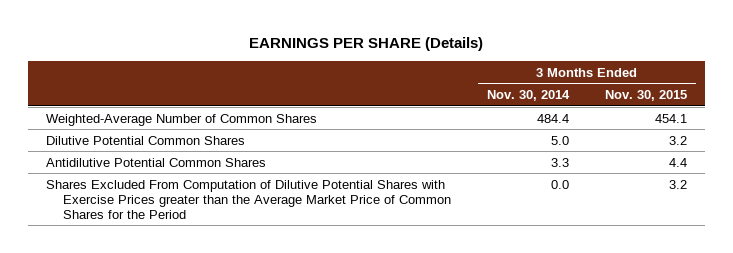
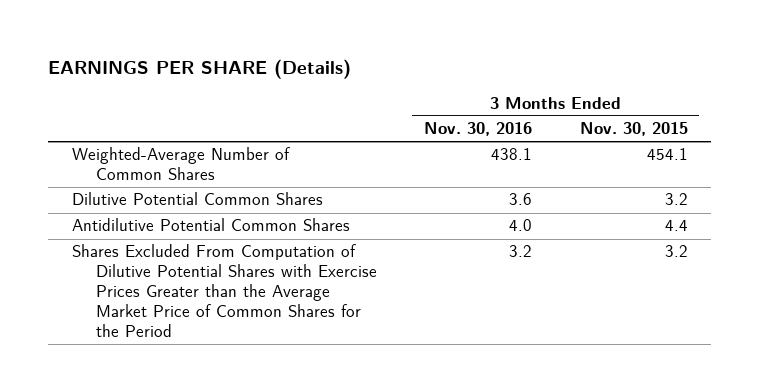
- | 3 Months Ended Nov. 30, 2014 | 3 Months Ended Nov. 30, 2015
+ | 3 Months Ended Nov. 30, 2016 | 3 Months Ended Nov. 30, 2015
- Shares Excluded From Computation of Dilutive Potential Shares with Exercise Prices greater than the Average Market Price of Common Shares for the Period | 0.0 | 3.2
+ Shares Excluded From Computation of Dilutive Potential Shares with Exercise Prices Greater than the Average Market Price of Common Shares for the Period | 3.2 | 3.2

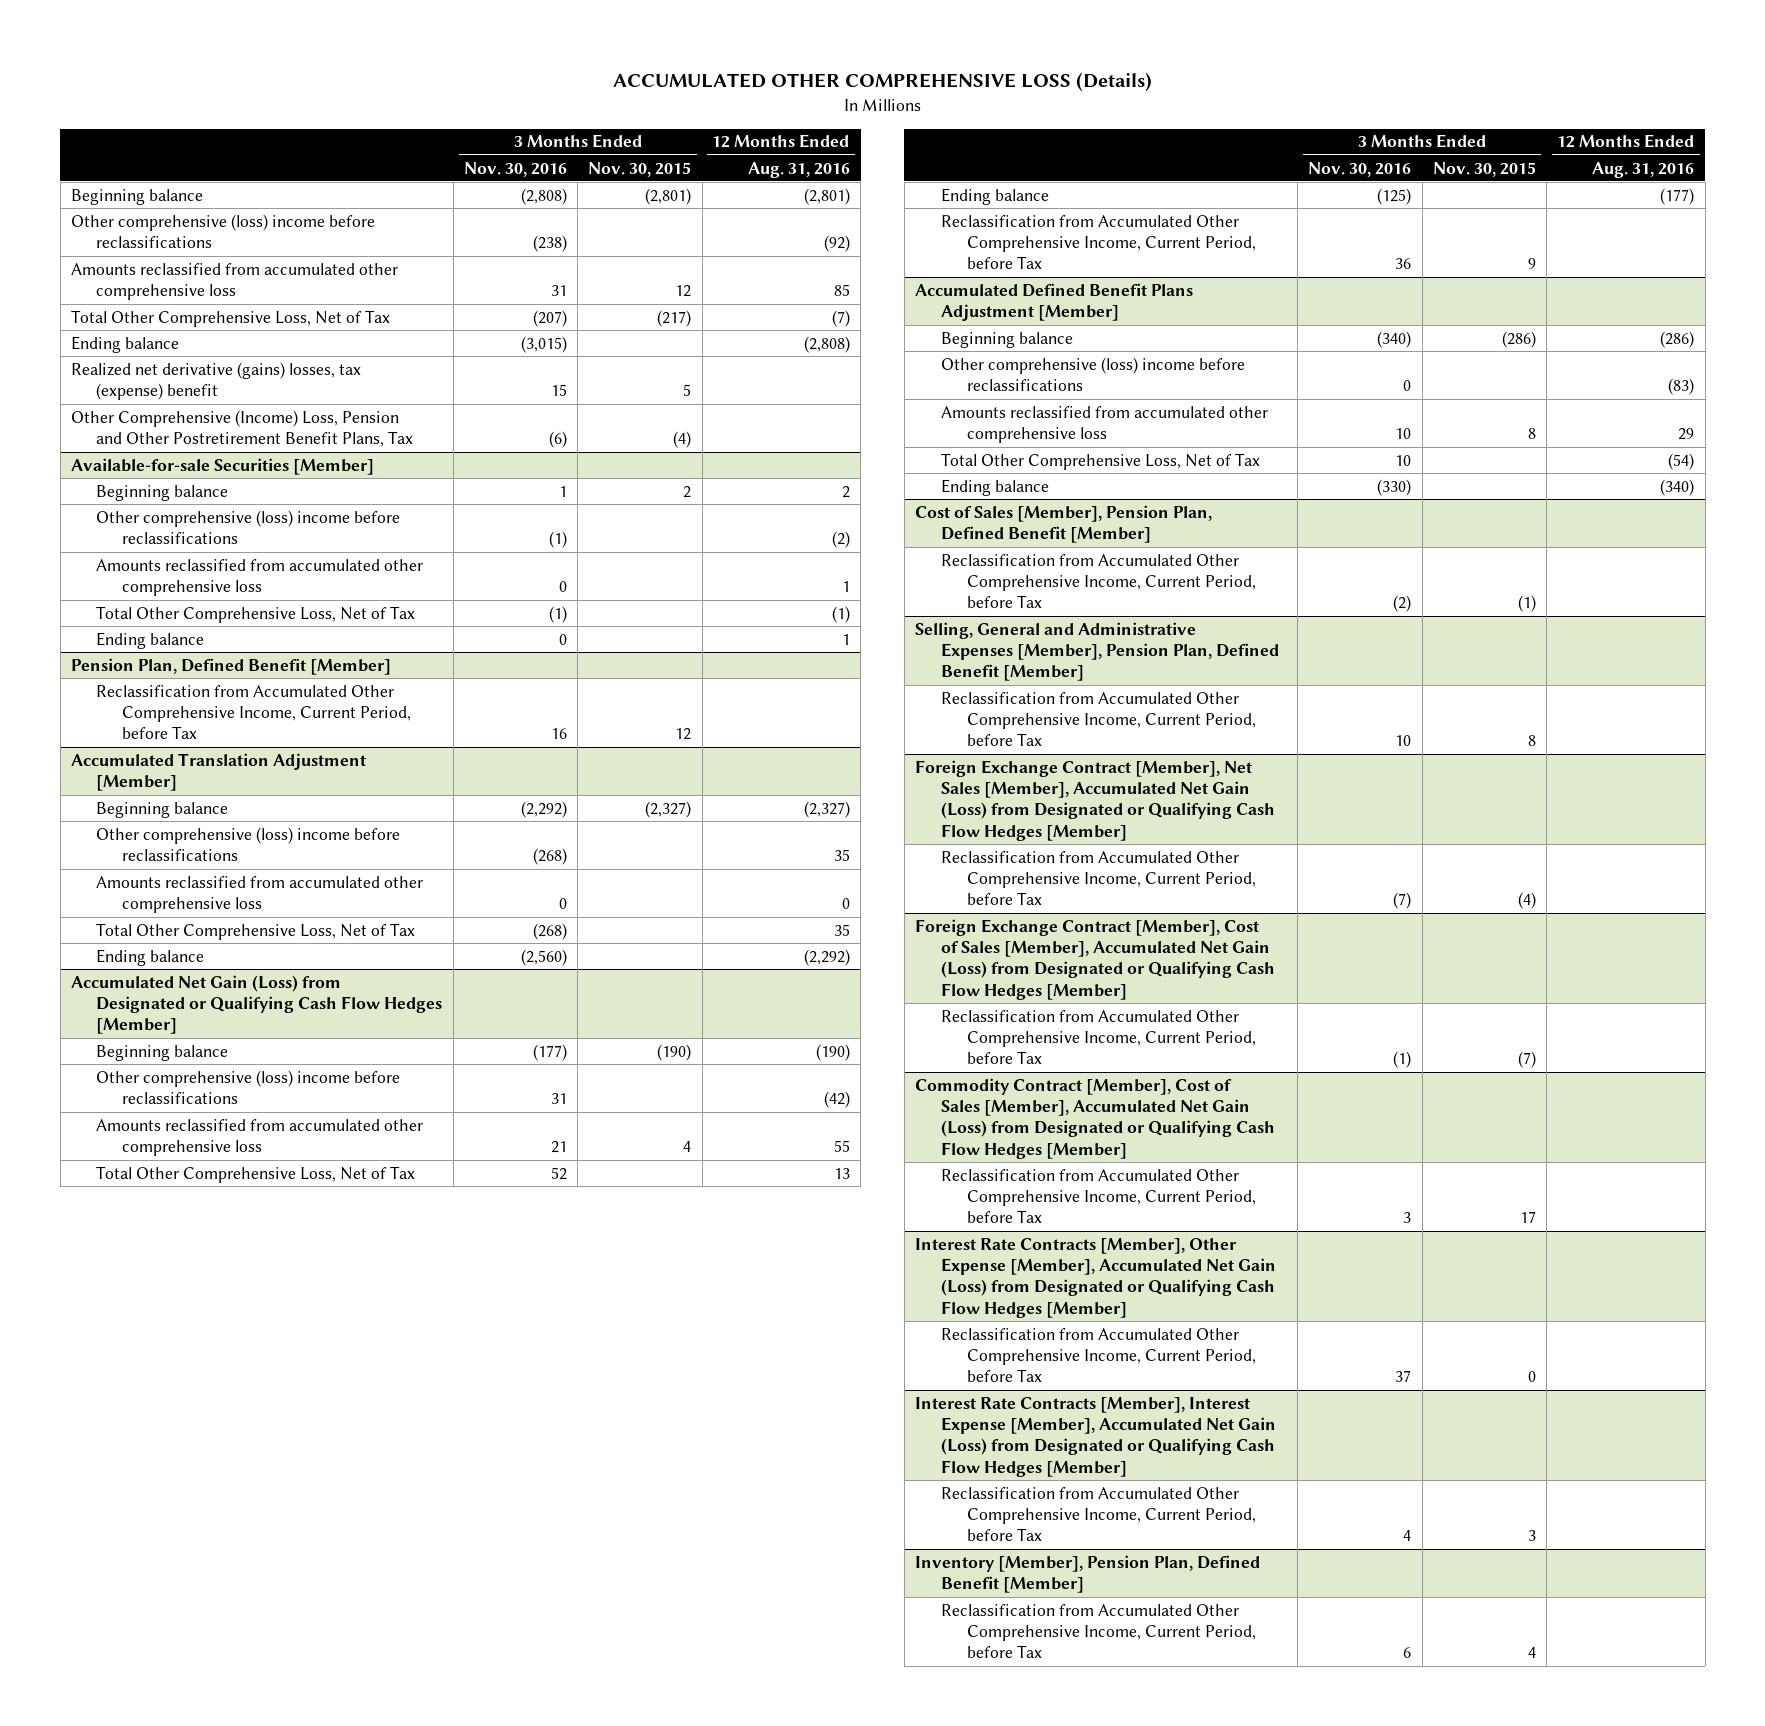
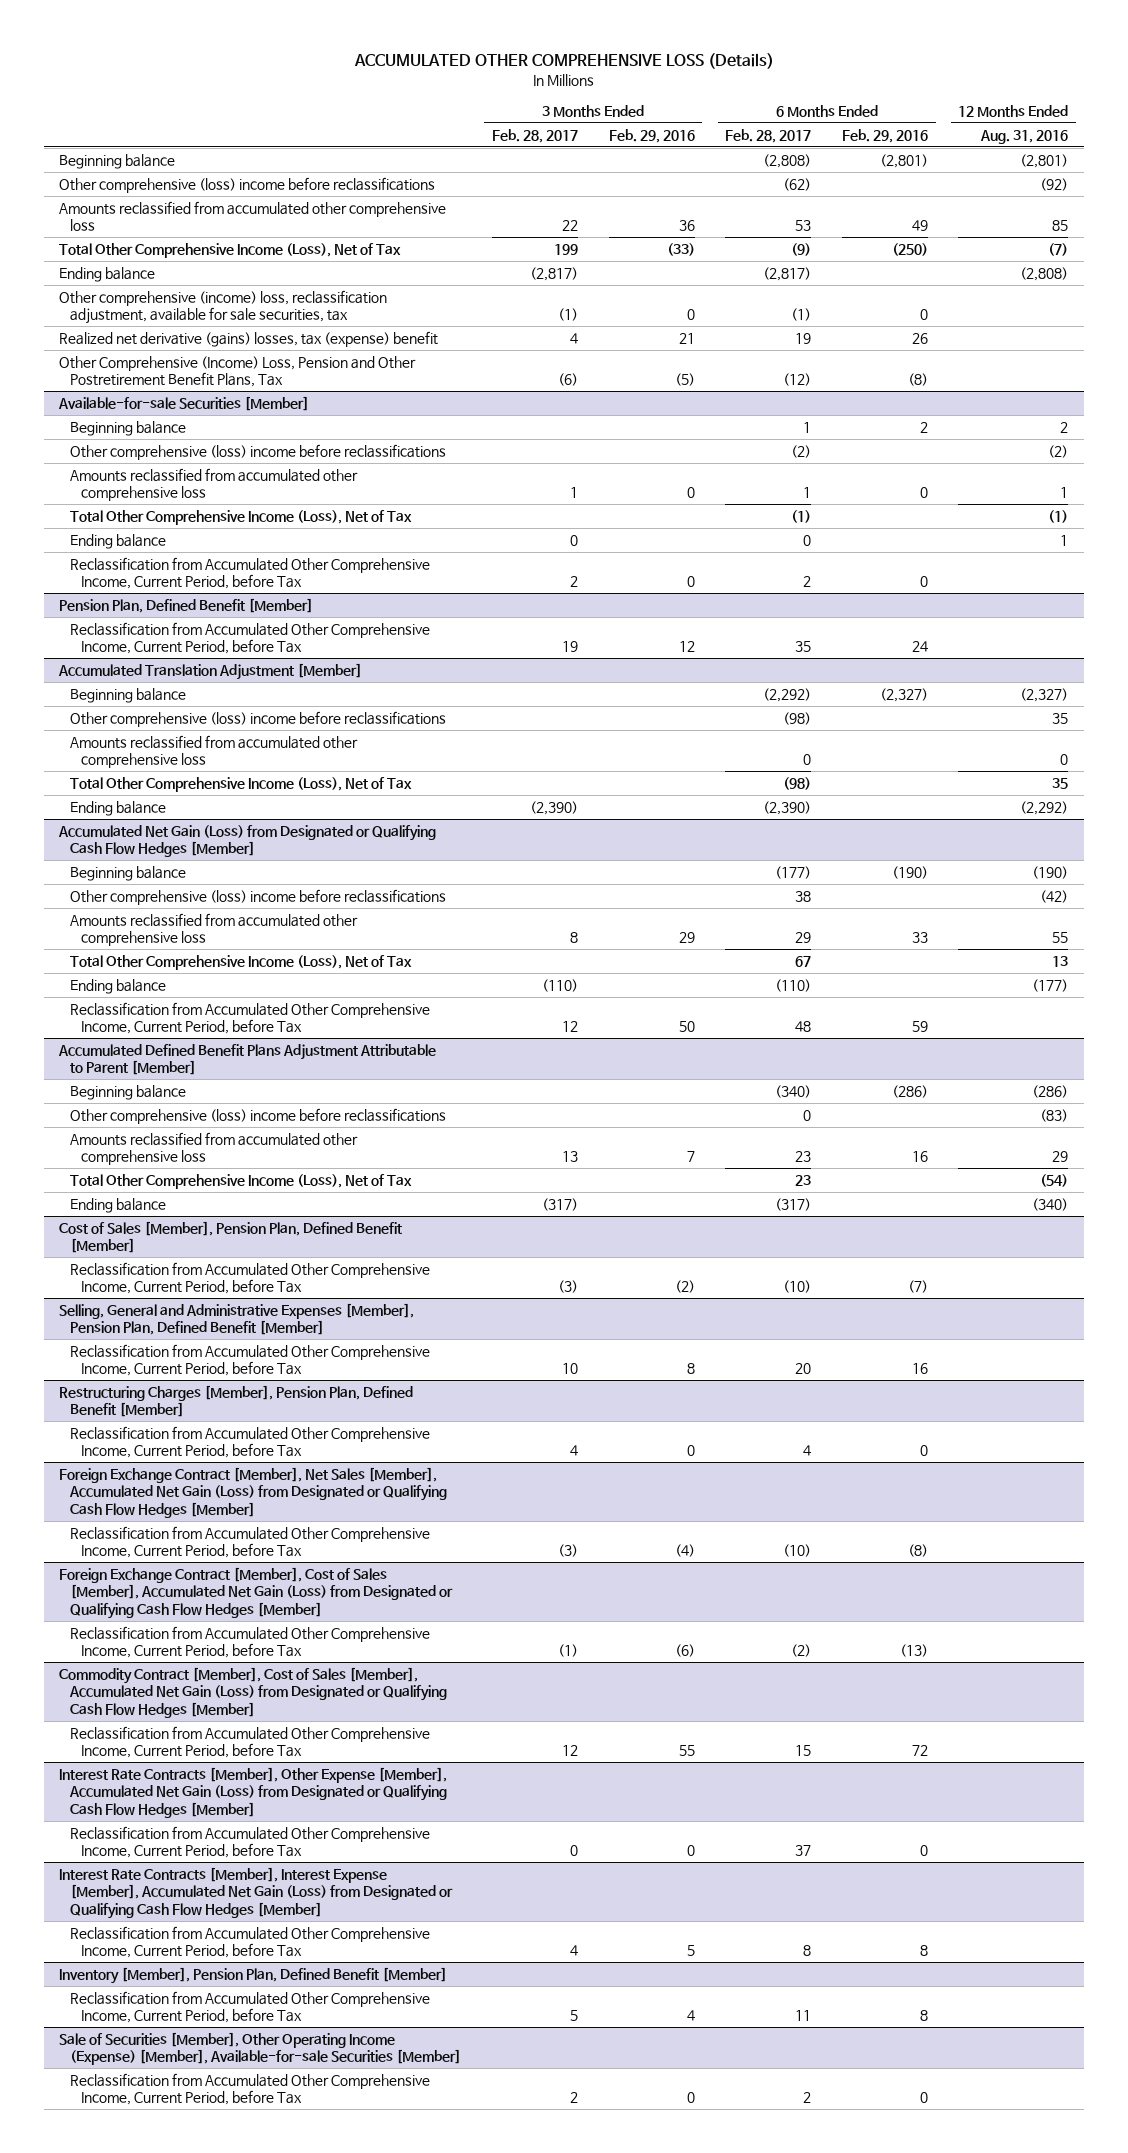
- | 3 Months Ended Nov. 30, 2016 | 3 Months Ended Nov. 30, 2015 | 12 Months Ended Aug. 31, 2016
+ | 3 Months Ended Feb. 28, 2017 | 3 Months Ended Feb. 29, 2016 | 6 Months Ended Feb. 28, 2017 | 6 Months Ended Feb. 29, 2016 | 12 Months Ended Aug. 31, 2016
- Total Other Comprehensive Loss, Net of Tax | (207) | (217) | (7)
+ Total Other Comprehensive Income (Loss), Net of Tax | 199 | (33) | (9) | (250) | (7)
+ Other comprehensive (income) loss, reclassification adjustment, available for sale securities, tax | (1) | 0 | (1) | 0 |
@ Available-for-sale Securities [Member]
- Total Other Comprehensive Loss, Net of Tax | (1) | | (1)
+ Total Other Comprehensive Income (Loss), Net of Tax | | | (1) | | (1)
+ Reclassification from Accumulated Other Comprehensive Income, Current Period, before Tax | 2 | 0 | 2 | 0 |
@ Accumulated Translation Adjustment [Member]
- Total Other Comprehensive Loss, Net of Tax | (268) | | 35
+ Total Other Comprehensive Income (Loss), Net of Tax | | | (98) | | 35
@ Accumulated Net Gain (Loss) from Designated or Qualifying Cash Flow Hedges [Member]
- Total Other Comprehensive Loss, Net of Tax | 52 | | 13
+ Total Other Comprehensive Income (Loss), Net of Tax | | | 67 | | 13
- Accumulated Defined Benefit Plans Adjustment [Member]
+ Accumulated Defined Benefit Plans Adjustment Attributable to Parent [Member]
- Total Other Comprehensive Loss, Net of Tax | 10 | | (54)
+ Total Other Comprehensive Income (Loss), Net of Tax | | | 23 | | (54)
+ Restructuring Charges [Member], Pension Plan, Defined Benefit [Member]
+ Reclassification from Accumulated Other Comprehensive Income, Current Period, before Tax | 4 | 0 | 4 | 0 |
+ Sale of Securities [Member], Other Operating Income (Expense) [Member], Available-for-sale Securities [Member]
+ Reclassification from Accumulated Other Comprehensive Income, Current Period, before Tax | 2 | 0 | 2 | 0 |

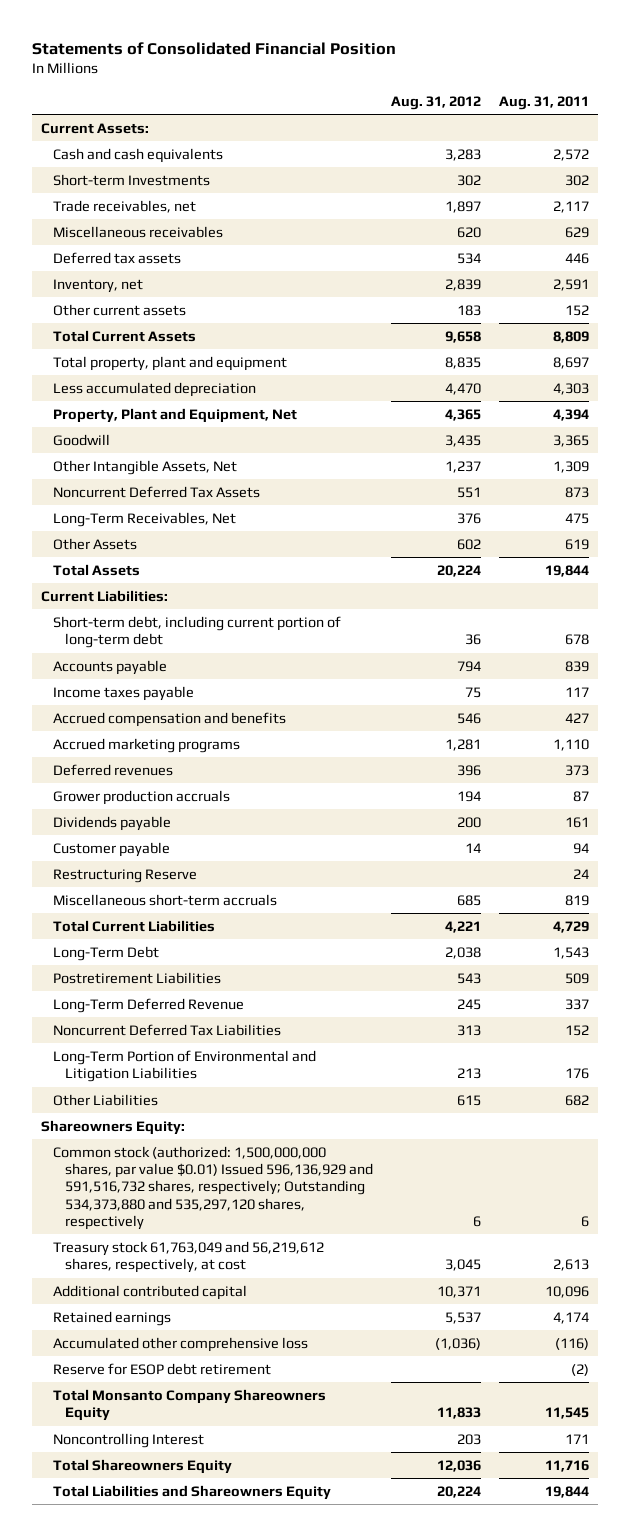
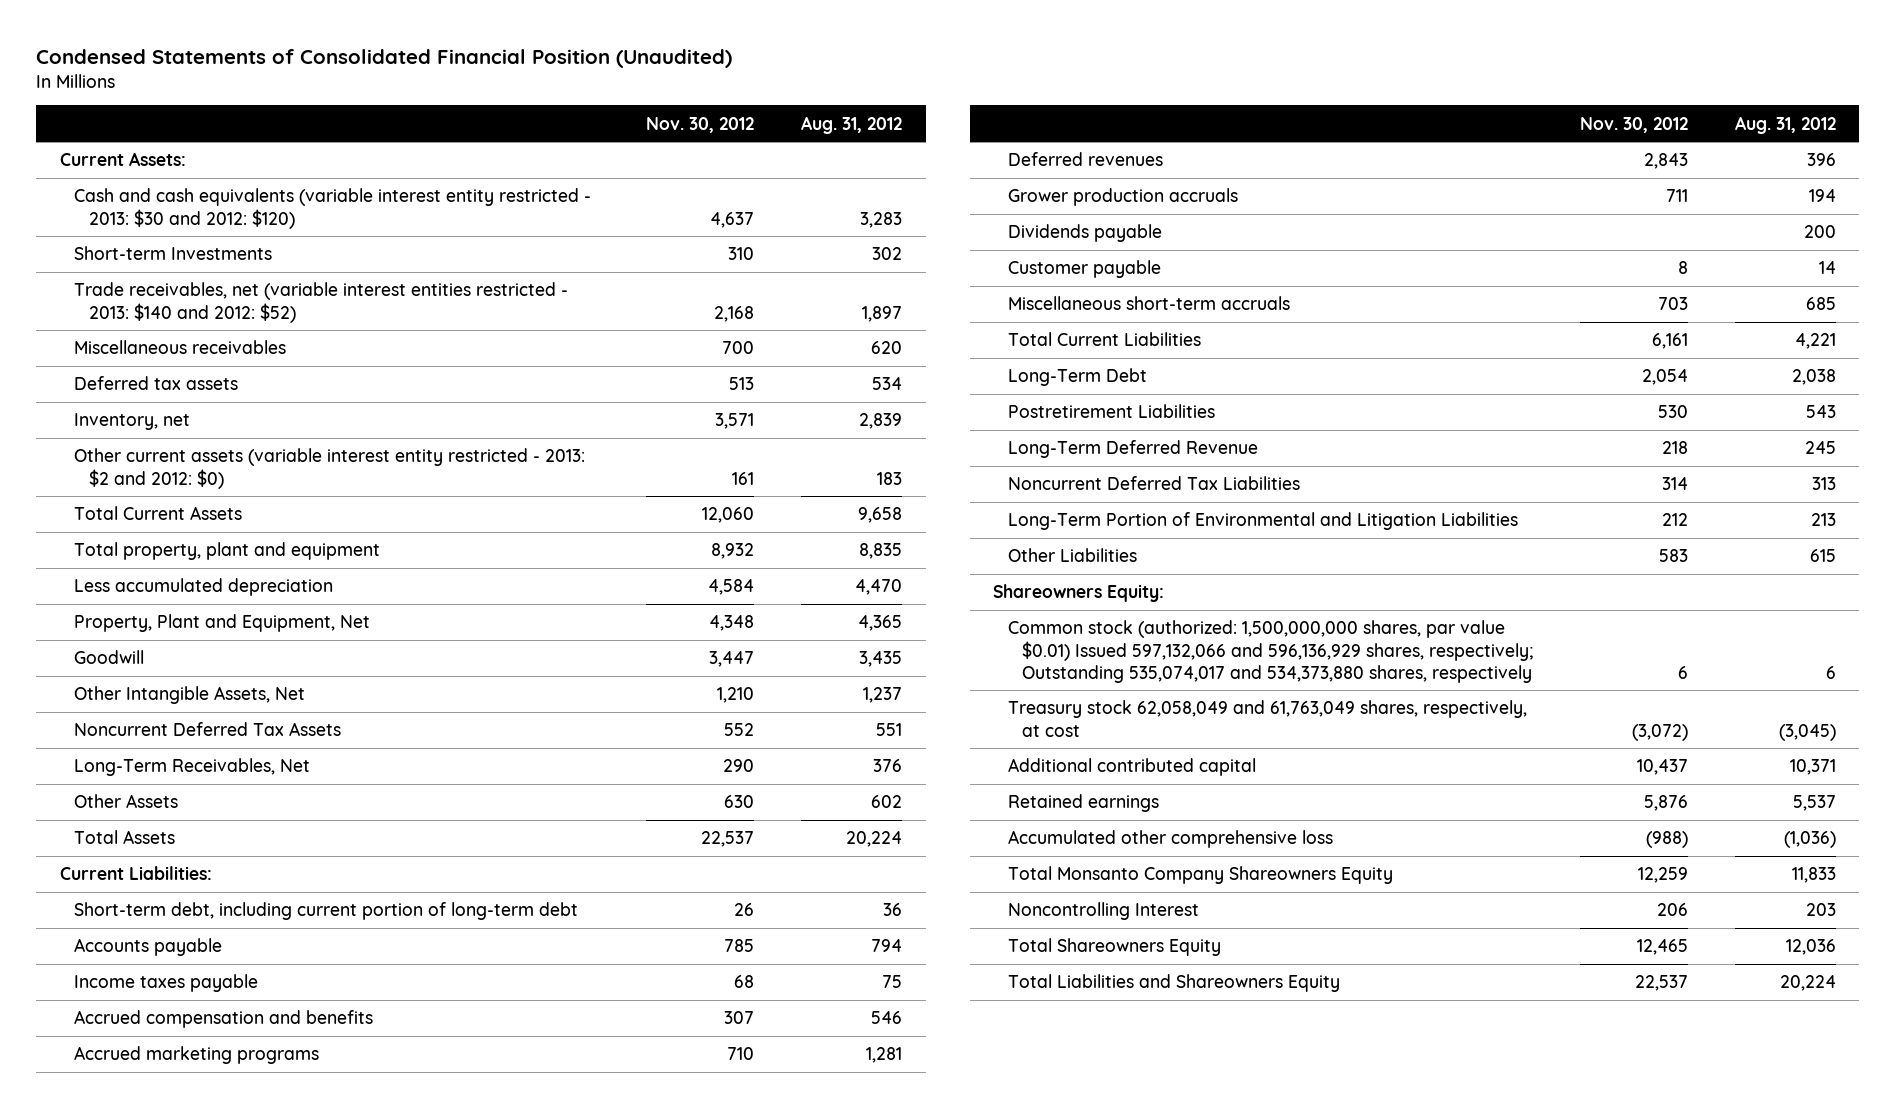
- Statements of Consolidated Financial Position
+ Condensed Statements of Consolidated Financial Position (Unaudited)
- | Aug. 31, 2012 | Aug. 31, 2011
+ | Nov. 30, 2012 | Aug. 31, 2012
- Cash and cash equivalents | 3,283 | 2,572
+ Cash and cash equivalents (variable interest entity restricted - 2013: $30 and 2012: $120) | 4,637 | 3,283
- Trade receivables, net | 1,897 | 2,117
+ Trade receivables, net (variable interest entities restricted - 2013: $140 and 2012: $52) | 2,168 | 1,897
- Other current assets | 183 | 152
+ Other current assets (variable interest entity restricted - 2013: $2 and 2012: $0) | 161 | 183
- Restructuring Reserve | | 24
- Common stock (authorized: 1,500,000,000 shares, par value $0.01) Issued 596,136,929 and 591,516,732 shares, respectively; Outstanding 534,373,880 and 535,297,120 shares, respectively | 6 | 6
- Treasury stock 61,763,049 and 56,219,612 shares, respectively, at cost | 3,045 | 2,613
+ Common stock (authorized: 1,500,000,000 shares, par value $0.01) Issued 597,132,066 and 596,136,929 shares, respectively; Outstanding 535,074,017 and 534,373,880 shares, respectively | 6 | 6
+ Treasury stock 62,058,049 and 61,763,049 shares, respectively, at cost | (3,072) | (3,045)
- Reserve for ESOP debt retirement | | (2)

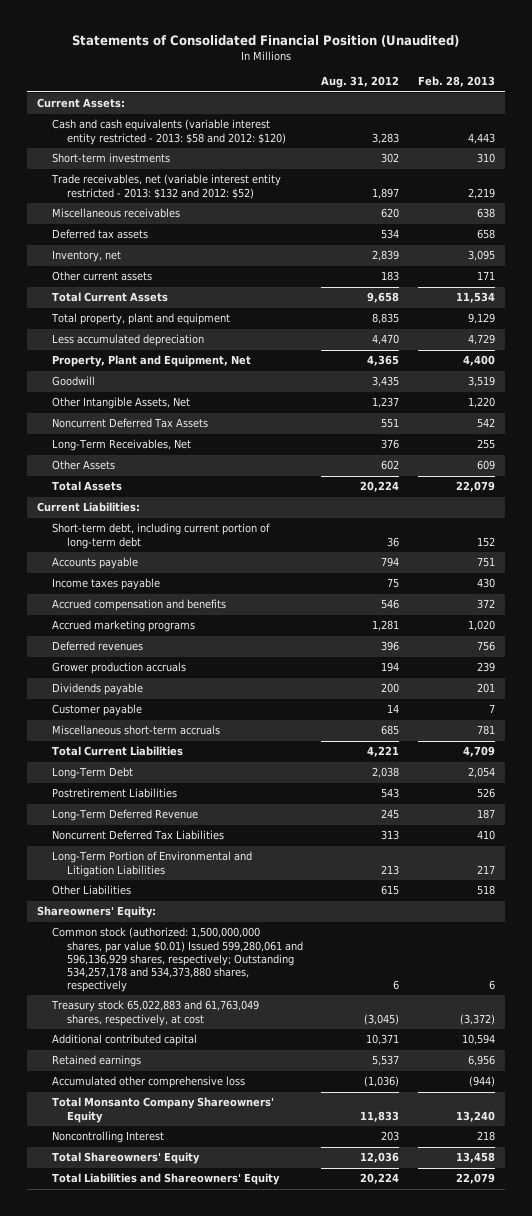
- Condensed Statements of Consolidated Financial Position (Unaudited)
+ Statements of Consolidated Financial Position (Unaudited)
- | Nov. 30, 2012 | Aug. 31, 2012
+ | Aug. 31, 2012 | Feb. 28, 2013
- Cash and cash equivalents (variable interest entity restricted - 2013: $30 and 2012: $120) | 4,637 | 3,283
- Short-term Investments | 310 | 302
- Trade receivables, net (variable interest entities restricted - 2013: $140 and 2012: $52) | 2,168 | 1,897
+ Cash and cash equivalents (variable interest entity restricted - 2013: $58 and 2012: $120) | 3,283 | 4,443
+ Short-term investments | 302 | 310
+ Trade receivables, net (variable interest entity restricted - 2013: $132 and 2012: $52) | 1,897 | 2,219
- Other current assets (variable interest entity restricted - 2013: $2 and 2012: $0) | 161 | 183
+ Other current assets | 183 | 171
- Shareowners Equity:
- Common stock (authorized: 1,500,000,000 shares, par value $0.01) Issued 597,132,066 and 596,136,929 shares, respectively; Outstanding 535,074,017 and 534,373,880 shares, respectively | 6 | 6
- Treasury stock 62,058,049 and 61,763,049 shares, respectively, at cost | (3,072) | (3,045)
+ Shareowners' Equity:
+ Common stock (authorized: 1,500,000,000 shares, par value $0.01) Issued 599,280,061 and 596,136,929 shares, respectively; Outstanding 534,257,178 and 534,373,880 shares, respectively | 6 | 6
+ Treasury stock 65,022,883 and 61,763,049 shares, respectively, at cost | (3,045) | (3,372)
- Total Monsanto Company Shareowners Equity | 12,259 | 11,833
+ Total Monsanto Company Shareowners' Equity | 11,833 | 13,240
- Total Shareowners Equity | 12,465 | 12,036
- Total Liabilities and Shareowners Equity | 22,537 | 20,224
+ Total Shareowners' Equity | 12,036 | 13,458
+ Total Liabilities and Shareowners' Equity | 20,224 | 22,079

